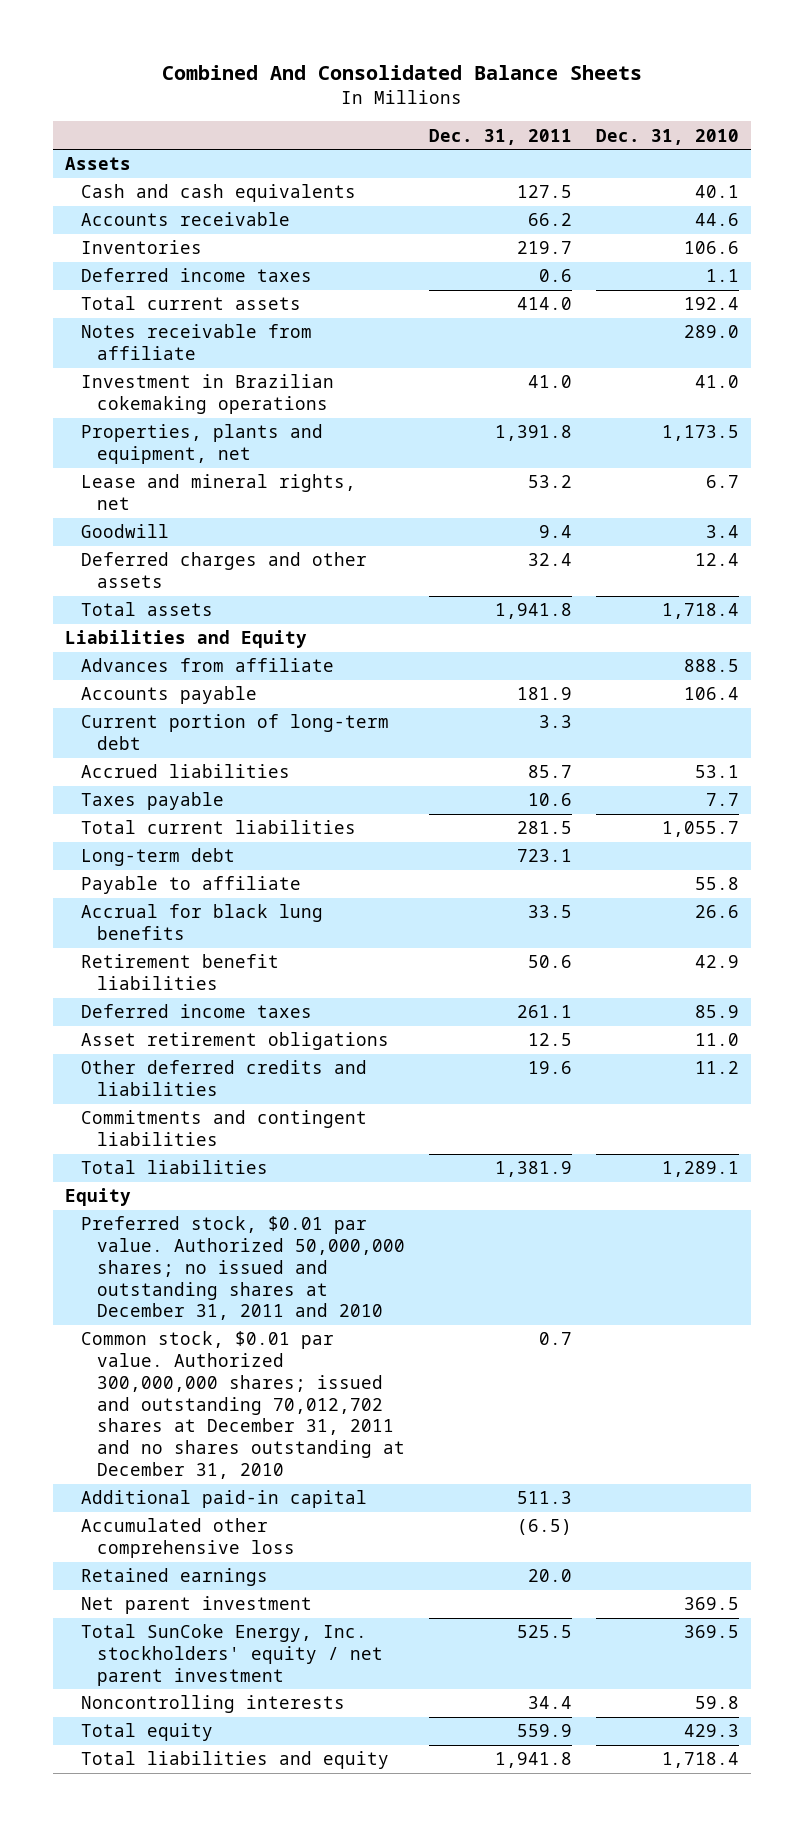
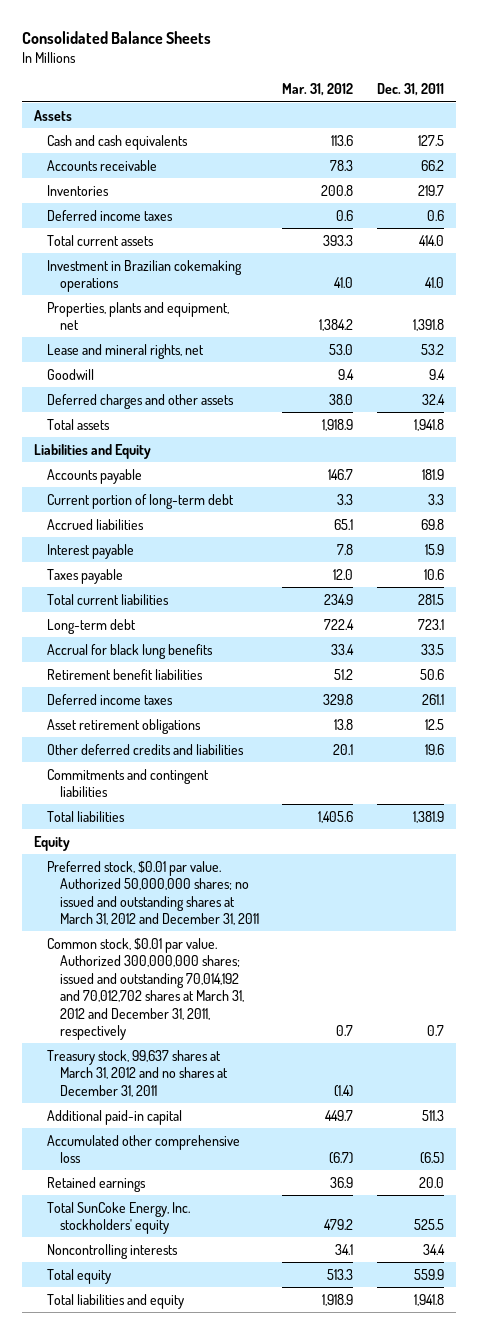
- Combined And Consolidated Balance Sheets
+ Consolidated Balance Sheets
- | Dec. 31, 2011 | Dec. 31, 2010
+ | Mar. 31, 2012 | Dec. 31, 2011
- Notes receivable from affiliate | | 289.0
- Advances from affiliate | | 888.5
- Accrued liabilities | 85.7 | 53.1
+ Accrued liabilities | 65.1 | 69.8
+ Interest payable | 7.8 | 15.9
- Payable to affiliate | | 55.8
- Preferred stock, $0.01 par value. Authorized 50,000,000 shares; no issued and outstanding shares at December 31, 2011 and 2010
- Common stock, $0.01 par value. Authorized 300,000,000 shares; issued and outstanding 70,012,702 shares at December 31, 2011 and no shares outstanding at December 31, 2010 | 0.7 |
+ Preferred stock, $0.01 par value. Authorized 50,000,000 shares; no issued and outstanding shares at March 31, 2012 and December 31, 2011
+ Common stock, $0.01 par value. Authorized 300,000,000 shares; issued and outstanding 70,014,192 and 70,012,702 shares at March 31, 2012 and December 31, 2011, respectively | 0.7 | 0.7
+ Treasury stock, 99,637 shares at March 31, 2012 and no shares at December 31, 2011 | (1.4) |
- Net parent investment | | 369.5
- Total SunCoke Energy, Inc. stockholders' equity / net parent investment | 525.5 | 369.5
+ Total SunCoke Energy, Inc. stockholders' equity | 479.2 | 525.5

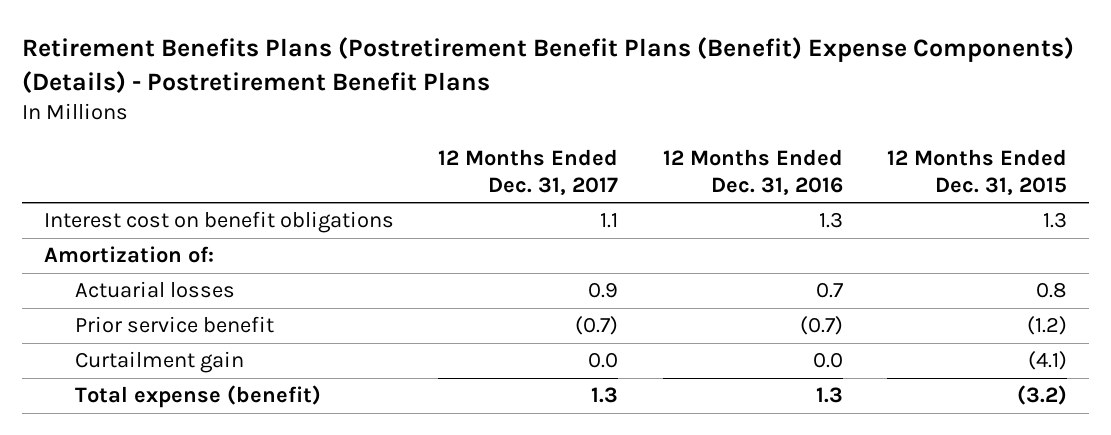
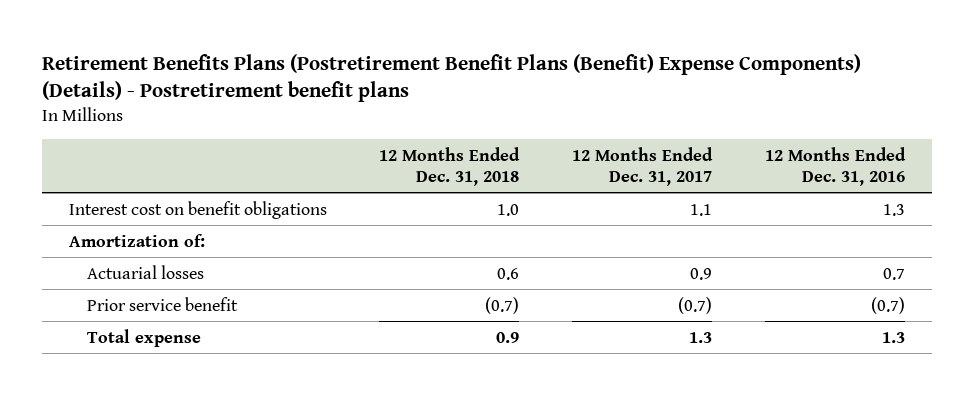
- Retirement Benefits Plans (Postretirement Benefit Plans (Benefit) Expense Components) (Details) - Postretirement Benefit Plans
+ Retirement Benefits Plans (Postretirement Benefit Plans (Benefit) Expense Components) (Details) - Postretirement benefit plans
- | 12 Months Ended Dec. 31, 2017 | 12 Months Ended Dec. 31, 2016 | 12 Months Ended Dec. 31, 2015
+ | 12 Months Ended Dec. 31, 2018 | 12 Months Ended Dec. 31, 2017 | 12 Months Ended Dec. 31, 2016
- Curtailment gain | 0.0 | 0.0 | (4.1)
- Total expense (benefit) | 1.3 | 1.3 | (3.2)
+ Total expense | 0.9 | 1.3 | 1.3

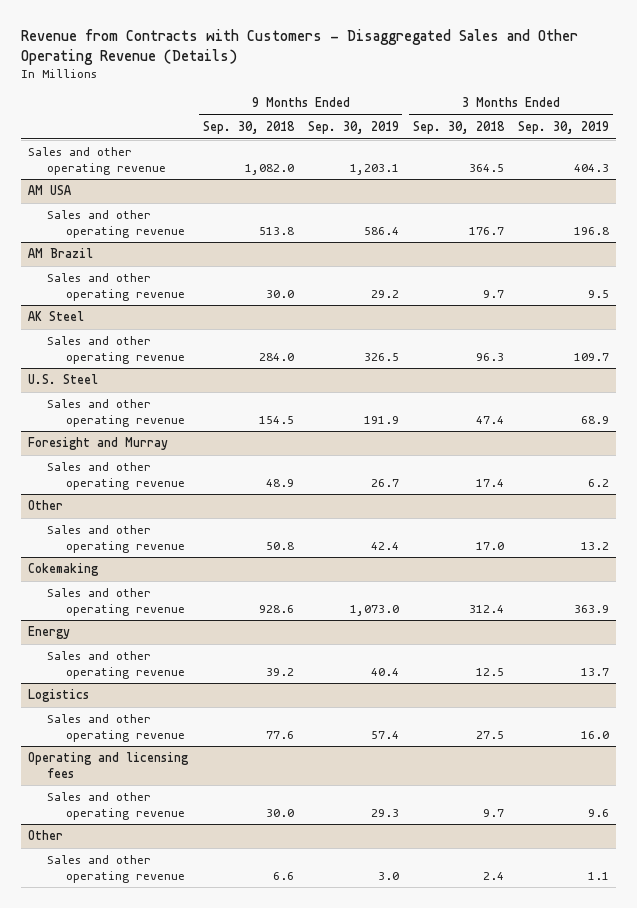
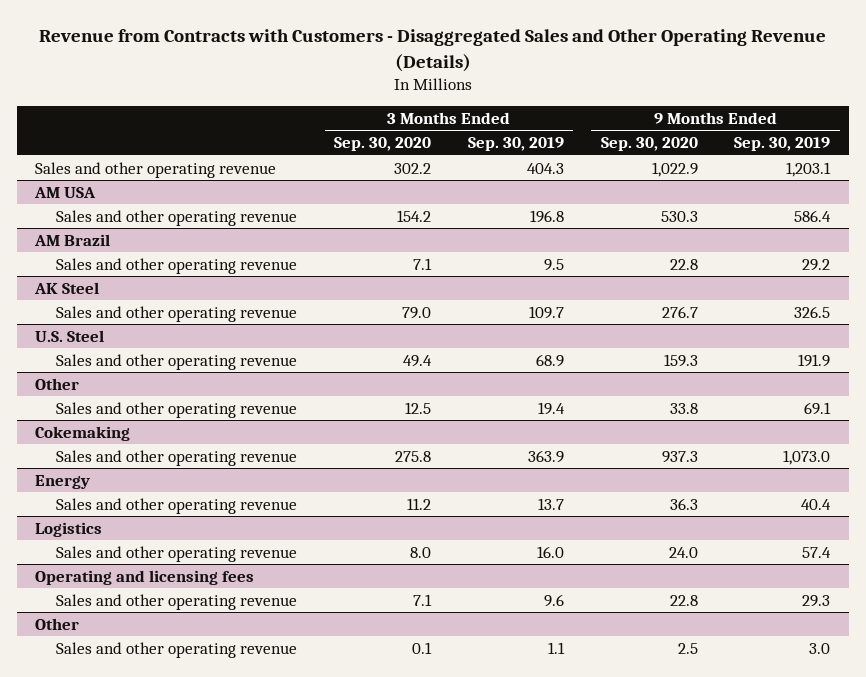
- | 9 Months Ended Sep. 30, 2018 | 9 Months Ended Sep. 30, 2019 | 3 Months Ended Sep. 30, 2018 | 3 Months Ended Sep. 30, 2019
+ | 3 Months Ended Sep. 30, 2020 | 3 Months Ended Sep. 30, 2019 | 9 Months Ended Sep. 30, 2020 | 9 Months Ended Sep. 30, 2019
- Foresight and Murray
- Sales and other operating revenue | 48.9 | 26.7 | 17.4 | 6.2
@ Other
- Sales and other operating revenue | 50.8 | 42.4 | 17.0 | 13.2
+ Sales and other operating revenue | 12.5 | 19.4 | 33.8 | 69.1

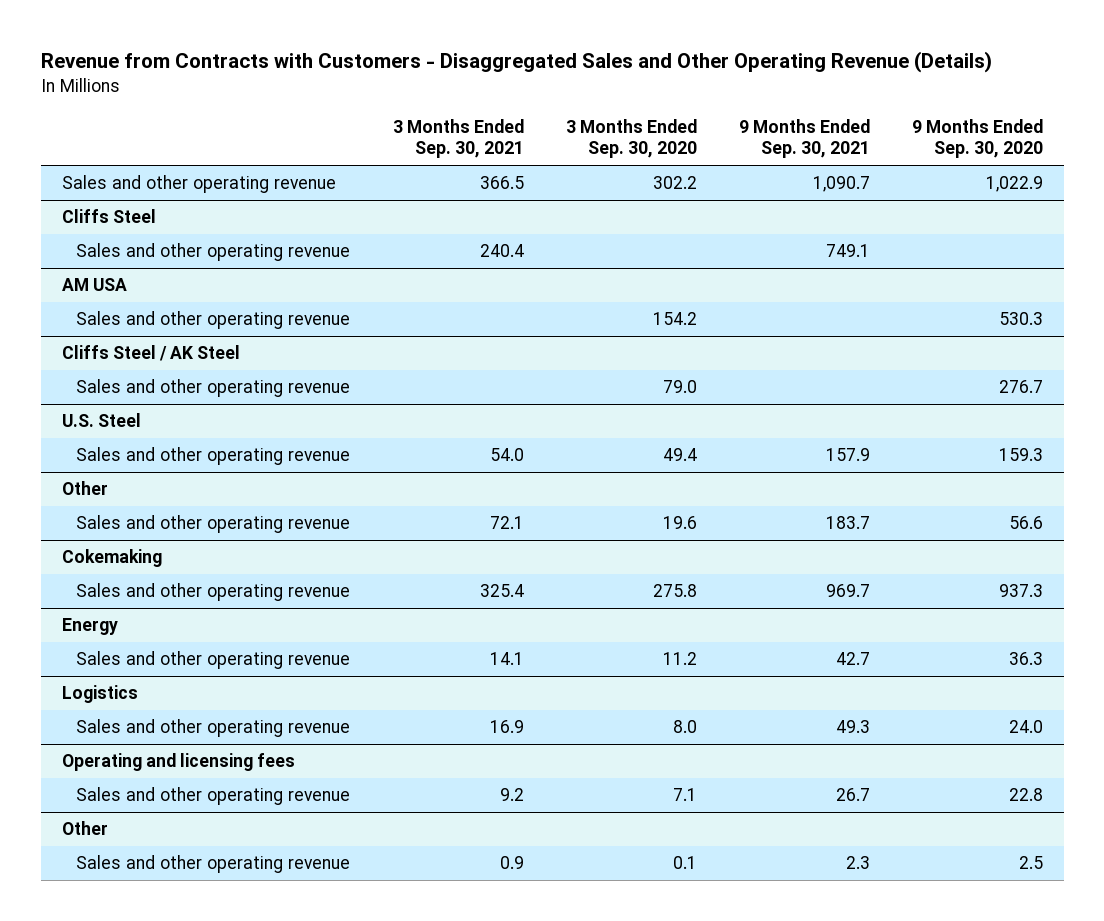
- | 3 Months Ended Sep. 30, 2020 | 3 Months Ended Sep. 30, 2019 | 9 Months Ended Sep. 30, 2020 | 9 Months Ended Sep. 30, 2019
+ | 3 Months Ended Sep. 30, 2021 | 3 Months Ended Sep. 30, 2020 | 9 Months Ended Sep. 30, 2021 | 9 Months Ended Sep. 30, 2020
+ Cliffs Steel
+ Sales and other operating revenue | 240.4 | | 749.1 |
- AM Brazil
- Sales and other operating revenue | 7.1 | 9.5 | 22.8 | 29.2
- AK Steel
+ Cliffs Steel / AK Steel
@ Other
- Sales and other operating revenue | 12.5 | 19.4 | 33.8 | 69.1
+ Sales and other operating revenue | 72.1 | 19.6 | 183.7 | 56.6

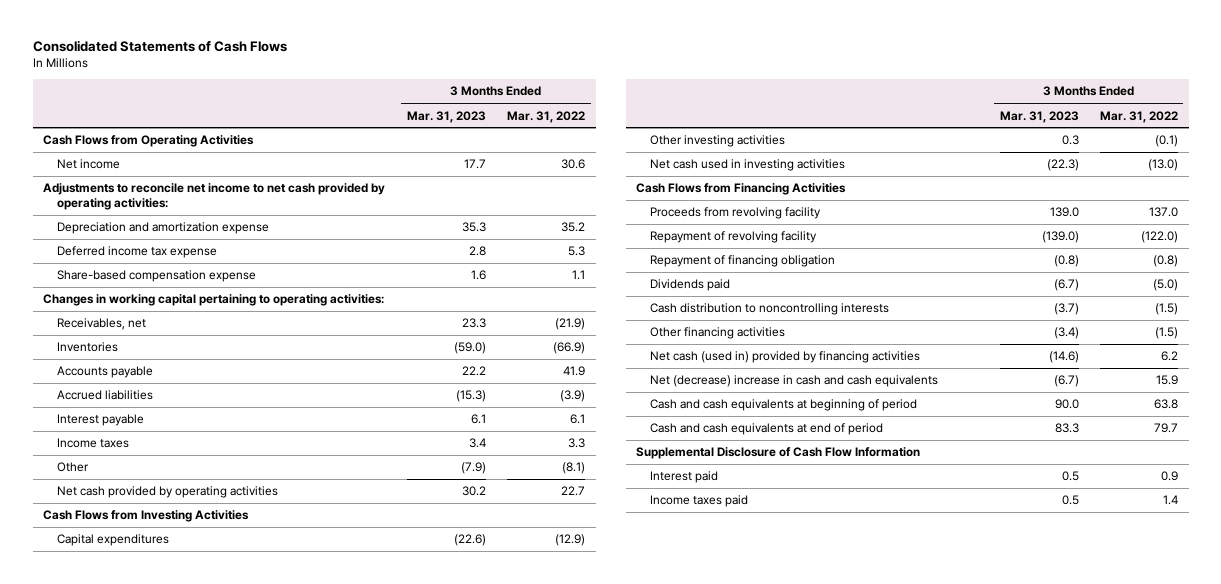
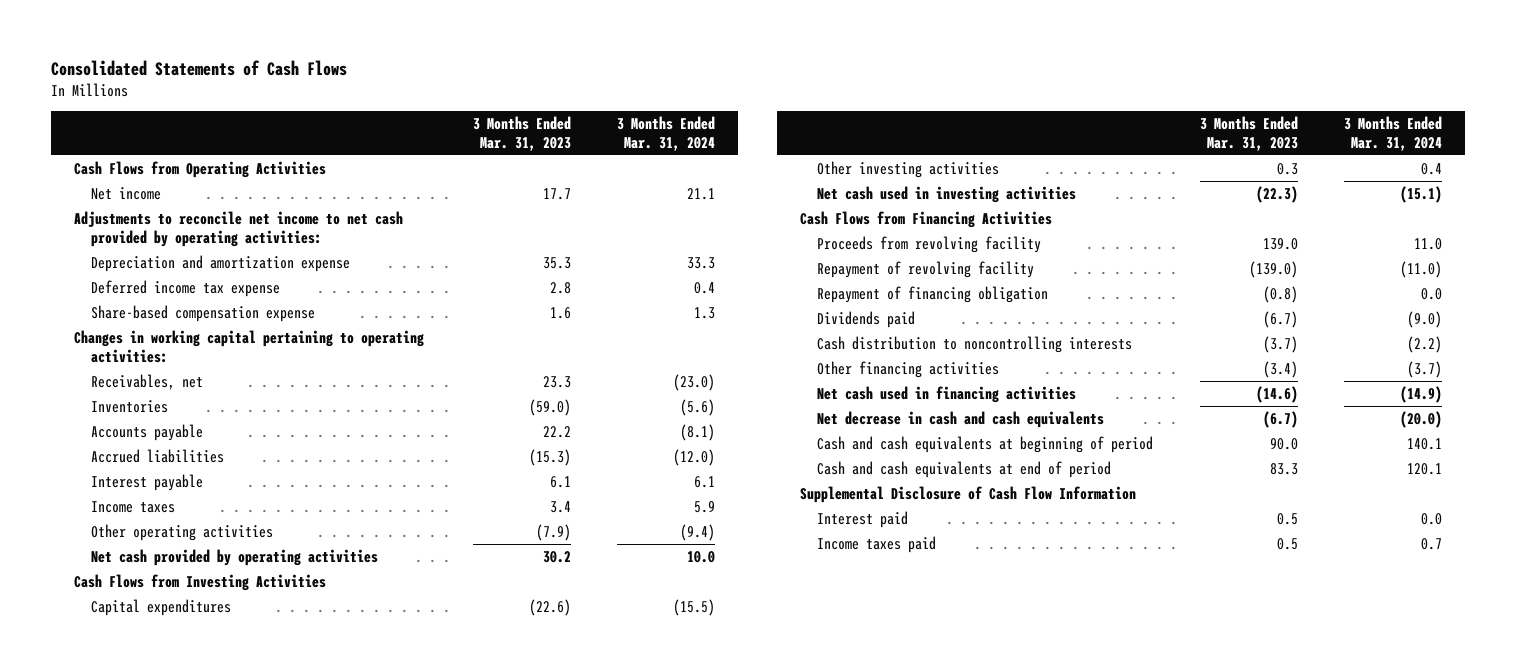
- | 3 Months Ended Mar. 31, 2023 | 3 Months Ended Mar. 31, 2022
+ | 3 Months Ended Mar. 31, 2023 | 3 Months Ended Mar. 31, 2024
- Other | (7.9) | (8.1)
+ Other operating activities | (7.9) | (9.4)
- Net cash (used in) provided by financing activities | (14.6) | 6.2
- Net (decrease) increase in cash and cash equivalents | (6.7) | 15.9
+ Net cash used in financing activities | (14.6) | (14.9)
+ Net decrease in cash and cash equivalents | (6.7) | (20.0)

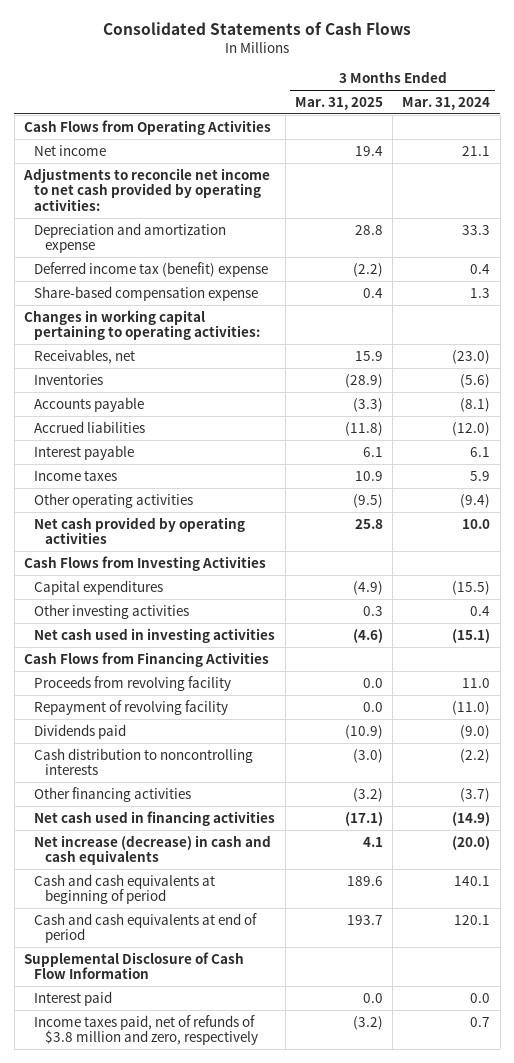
- | 3 Months Ended Mar. 31, 2023 | 3 Months Ended Mar. 31, 2024
+ | 3 Months Ended Mar. 31, 2025 | 3 Months Ended Mar. 31, 2024
- Deferred income tax expense | 2.8 | 0.4
+ Deferred income tax (benefit) expense | (2.2) | 0.4
- Repayment of financing obligation | (0.8) | 0.0
- Net decrease in cash and cash equivalents | (6.7) | (20.0)
+ Net increase (decrease) in cash and cash equivalents | 4.1 | (20.0)
- Income taxes paid | 0.5 | 0.7
+ Income taxes paid, net of refunds of $3.8 million and zero, respectively | (3.2) | 0.7

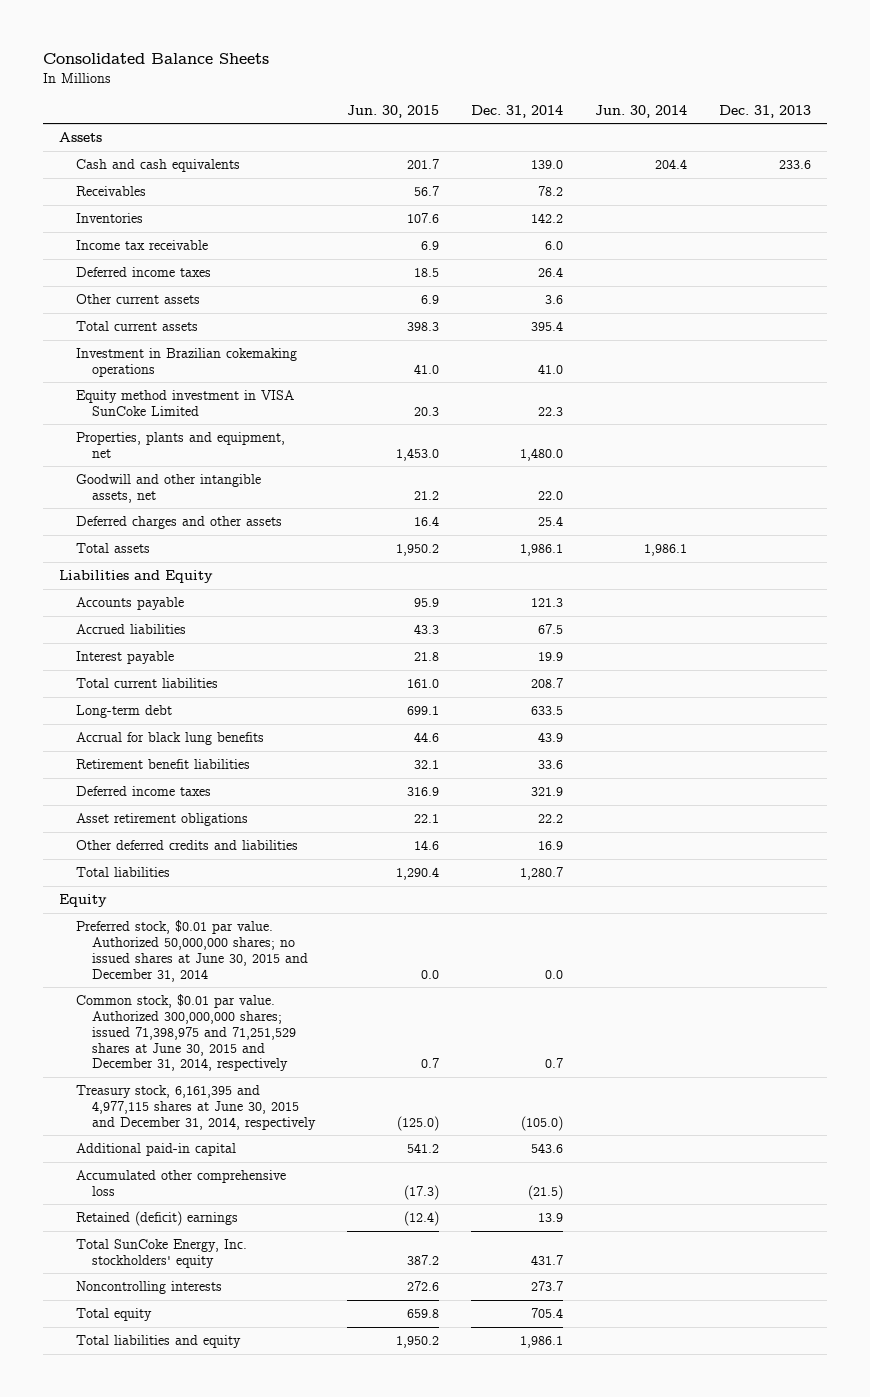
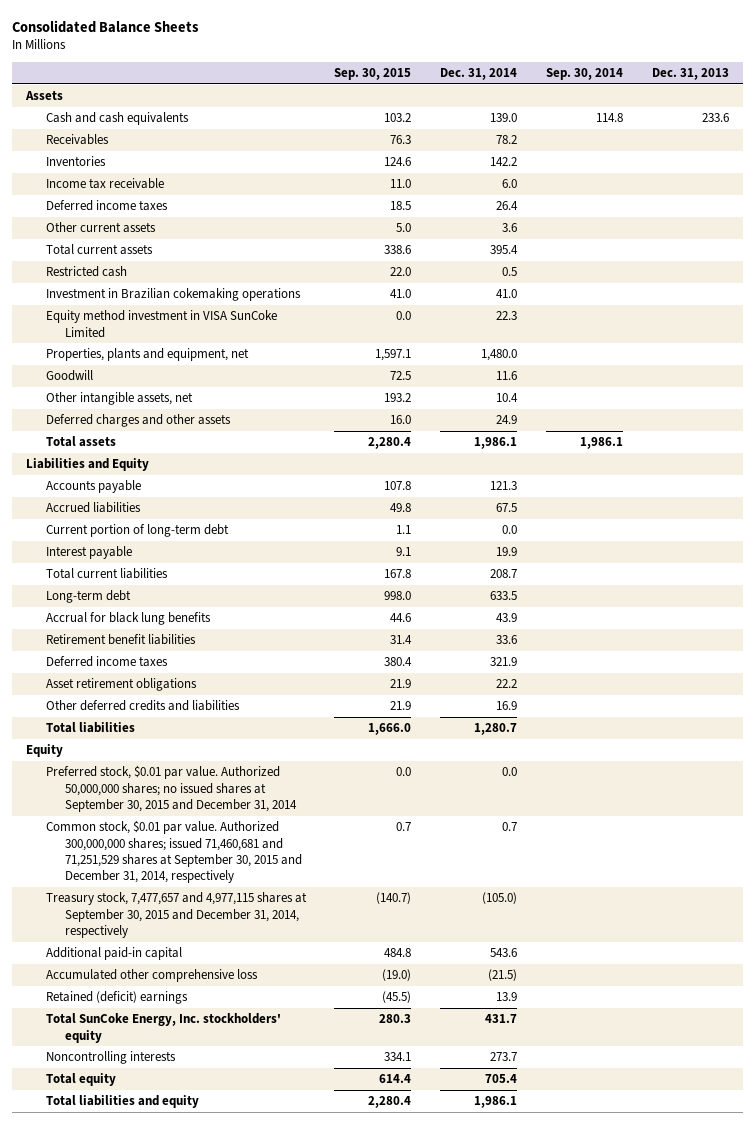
- | Jun. 30, 2015 | Dec. 31, 2014 | Jun. 30, 2014 | Dec. 31, 2013
+ | Sep. 30, 2015 | Dec. 31, 2014 | Sep. 30, 2014 | Dec. 31, 2013
+ Restricted cash | 22.0 | 0.5 | |
- Goodwill and other intangible assets, net | 21.2 | 22.0 | |
- Deferred charges and other assets | 16.4 | 25.4 | |
+ Goodwill | 72.5 | 11.6 | |
+ Other intangible assets, net | 193.2 | 10.4 | |
+ Deferred charges and other assets | 16.0 | 24.9 | |
+ Current portion of long-term debt | 1.1 | 0.0 | |
- Preferred stock, $0.01 par value. Authorized 50,000,000 shares; no issued shares at June 30, 2015 and December 31, 2014 | 0.0 | 0.0 | |
- Common stock, $0.01 par value. Authorized 300,000,000 shares; issued 71,398,975 and 71,251,529 shares at June 30, 2015 and December 31, 2014, respectively | 0.7 | 0.7 | |
- Treasury stock, 6,161,395 and 4,977,115 shares at June 30, 2015 and December 31, 2014, respectively | (125.0) | (105.0) | |
+ Preferred stock, $0.01 par value. Authorized 50,000,000 shares; no issued shares at September 30, 2015 and December 31, 2014 | 0.0 | 0.0 | |
+ Common stock, $0.01 par value. Authorized 300,000,000 shares; issued 71,460,681 and 71,251,529 shares at September 30, 2015 and December 31, 2014, respectively | 0.7 | 0.7 | |
+ Treasury stock, 7,477,657 and 4,977,115 shares at September 30, 2015 and December 31, 2014, respectively | (140.7) | (105.0) | |

